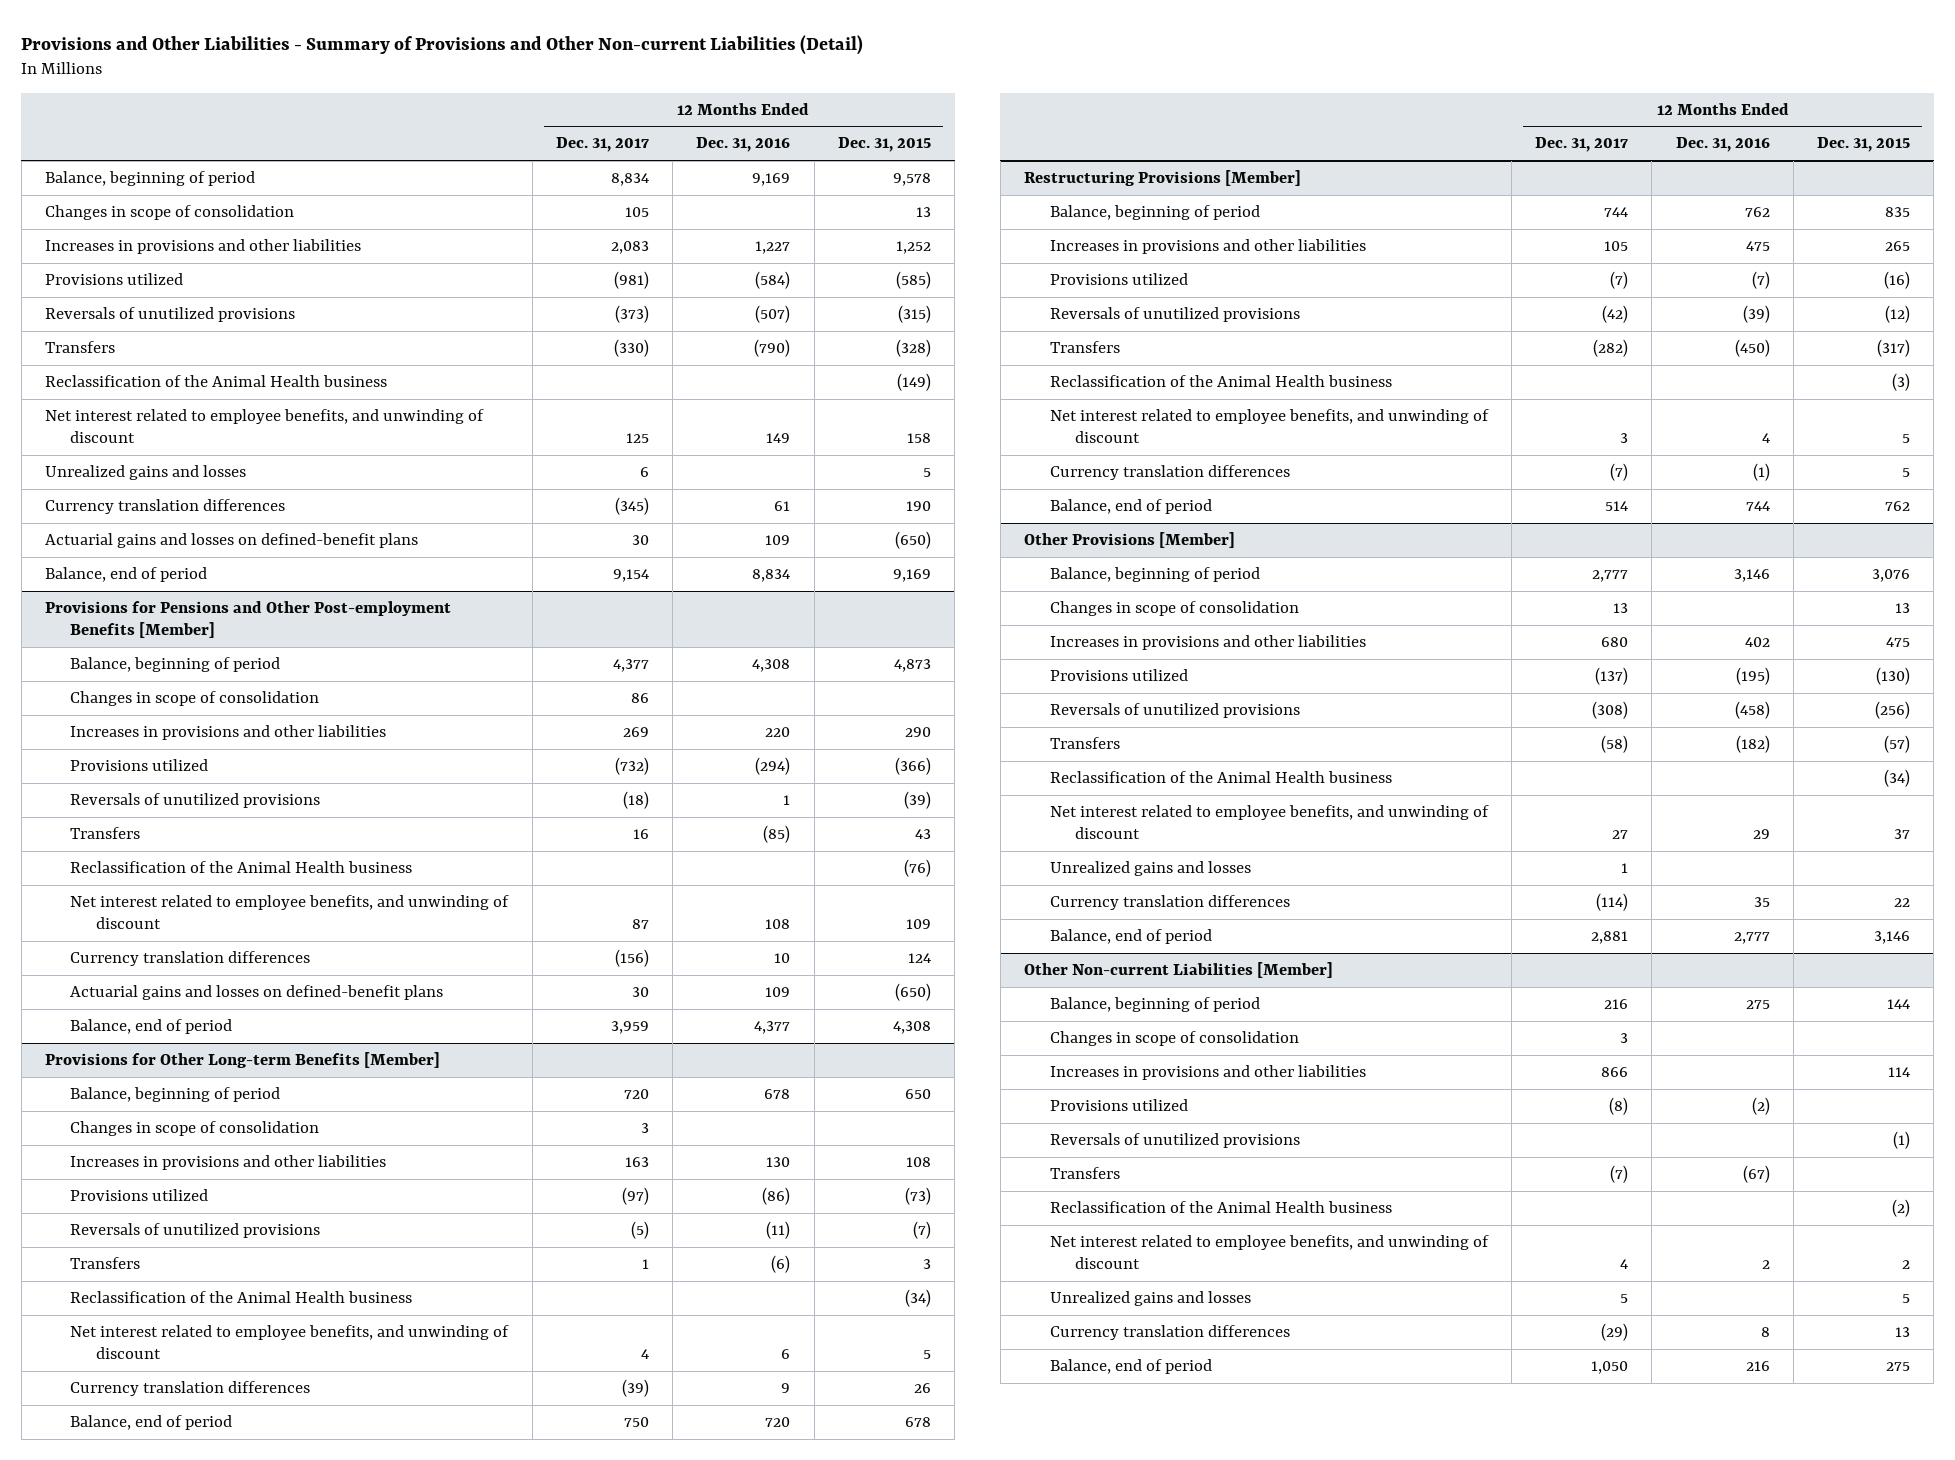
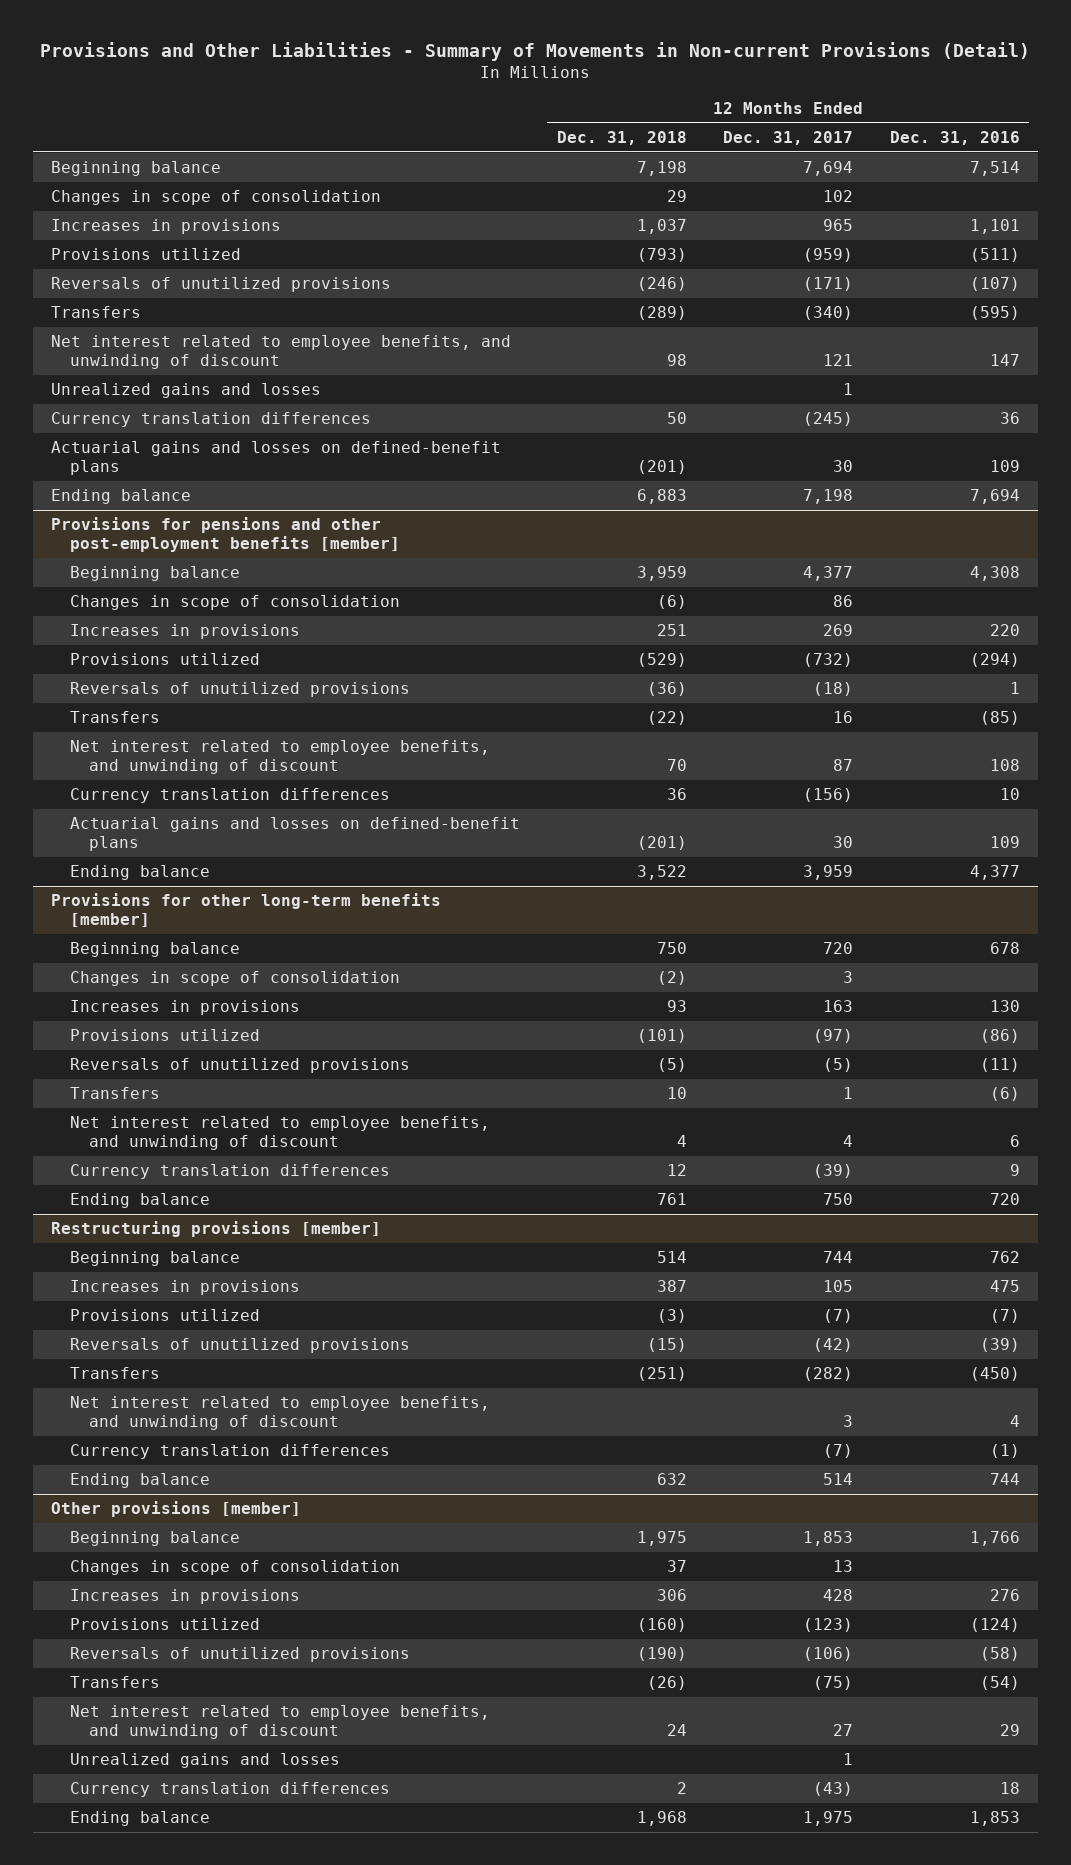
- Provisions and Other Liabilities - Summary of Provisions and Other Non-current Liabilities (Detail)
+ Provisions and Other Liabilities - Summary of Movements in Non-current Provisions (Detail)
- | 12 Months Ended Dec. 31, 2017 | 12 Months Ended Dec. 31, 2016 | 12 Months Ended Dec. 31, 2015
+ | 12 Months Ended Dec. 31, 2018 | 12 Months Ended Dec. 31, 2017 | 12 Months Ended Dec. 31, 2016
- Balance, beginning of period | 8,834 | 9,169 | 9,578
- Changes in scope of consolidation | 105 | | 13
- Increases in provisions and other liabilities | 2,083 | 1,227 | 1,252
- Provisions utilized | (981) | (584) | (585)
- Reversals of unutilized provisions | (373) | (507) | (315)
- Transfers | (330) | (790) | (328)
- Reclassification of the Animal Health business | | | (149)
- Net interest related to employee benefits, and unwinding of discount | 125 | 149 | 158
- Unrealized gains and losses | 6 | | 5
- Currency translation differences | (345) | 61 | 190
+ Beginning balance | 7,198 | 7,694 | 7,514
+ Changes in scope of consolidation | 29 | 102 |
+ Increases in provisions | 1,037 | 965 | 1,101
+ Provisions utilized | (793) | (959) | (511)
+ Reversals of unutilized provisions | (246) | (171) | (107)
+ Transfers | (289) | (340) | (595)
+ Net interest related to employee benefits, and unwinding of discount | 98 | 121 | 147
+ Unrealized gains and losses | | 1 |
+ Currency translation differences | 50 | (245) | 36
- Balance, end of period | 9,154 | 8,834 | 9,169
- Provisions for Pensions and Other Post-employment Benefits [Member]
- Balance, beginning of period | 4,377 | 4,308 | 4,873
+ Ending balance | 6,883 | 7,198 | 7,694
+ Provisions for pensions and other post-employment benefits [member]
+ Beginning balance | 3,959 | 4,377 | 4,308
- Increases in provisions and other liabilities | 269 | 220 | 290
+ Increases in provisions | 251 | 269 | 220
- Reclassification of the Animal Health business | | | (76)
- Balance, end of period | 3,959 | 4,377 | 4,308
- Provisions for Other Long-term Benefits [Member]
- Balance, beginning of period | 720 | 678 | 650
+ Ending balance | 3,522 | 3,959 | 4,377
+ Provisions for other long-term benefits [member]
+ Beginning balance | 750 | 720 | 678
- Increases in provisions and other liabilities | 163 | 130 | 108
+ Increases in provisions | 93 | 163 | 130
- Reclassification of the Animal Health business | | | (34)
- Balance, end of period | 750 | 720 | 678
- Restructuring Provisions [Member]
- Balance, beginning of period | 744 | 762 | 835
- Increases in provisions and other liabilities | 105 | 475 | 265
+ Ending balance | 761 | 750 | 720
+ Restructuring provisions [member]
+ Beginning balance | 514 | 744 | 762
+ Increases in provisions | 387 | 105 | 475
- Reclassification of the Animal Health business | | | (3)
- Balance, end of period | 514 | 744 | 762
- Other Provisions [Member]
- Balance, beginning of period | 2,777 | 3,146 | 3,076
+ Ending balance | 632 | 514 | 744
+ Other provisions [member]
+ Beginning balance | 1,975 | 1,853 | 1,766
- Increases in provisions and other liabilities | 680 | 402 | 475
- Provisions utilized | (137) | (195) | (130)
- Reversals of unutilized provisions | (308) | (458) | (256)
- Transfers | (58) | (182) | (57)
- Reclassification of the Animal Health business | | | (34)
+ Increases in provisions | 306 | 428 | 276
+ Provisions utilized | (160) | (123) | (124)
+ Reversals of unutilized provisions | (190) | (106) | (58)
+ Transfers | (26) | (75) | (54)
- Currency translation differences | (114) | 35 | 22
- Balance, end of period | 2,881 | 2,777 | 3,146
- Other Non-current Liabilities [Member]
- Balance, beginning of period | 216 | 275 | 144
- Changes in scope of consolidation | 3 | |
- Increases in provisions and other liabilities | 866 | | 114
- Provisions utilized | (8) | (2) |
- Reversals of unutilized provisions | | | (1)
- Transfers | (7) | (67) |
- Reclassification of the Animal Health business | | | (2)
- Net interest related to employee benefits, and unwinding of discount | 4 | 2 | 2
- Unrealized gains and losses | 5 | | 5
- Currency translation differences | (29) | 8 | 13
- Balance, end of period | 1,050 | 216 | 275
+ Currency translation differences | 2 | (43) | 18
+ Ending balance | 1,968 | 1,975 | 1,853

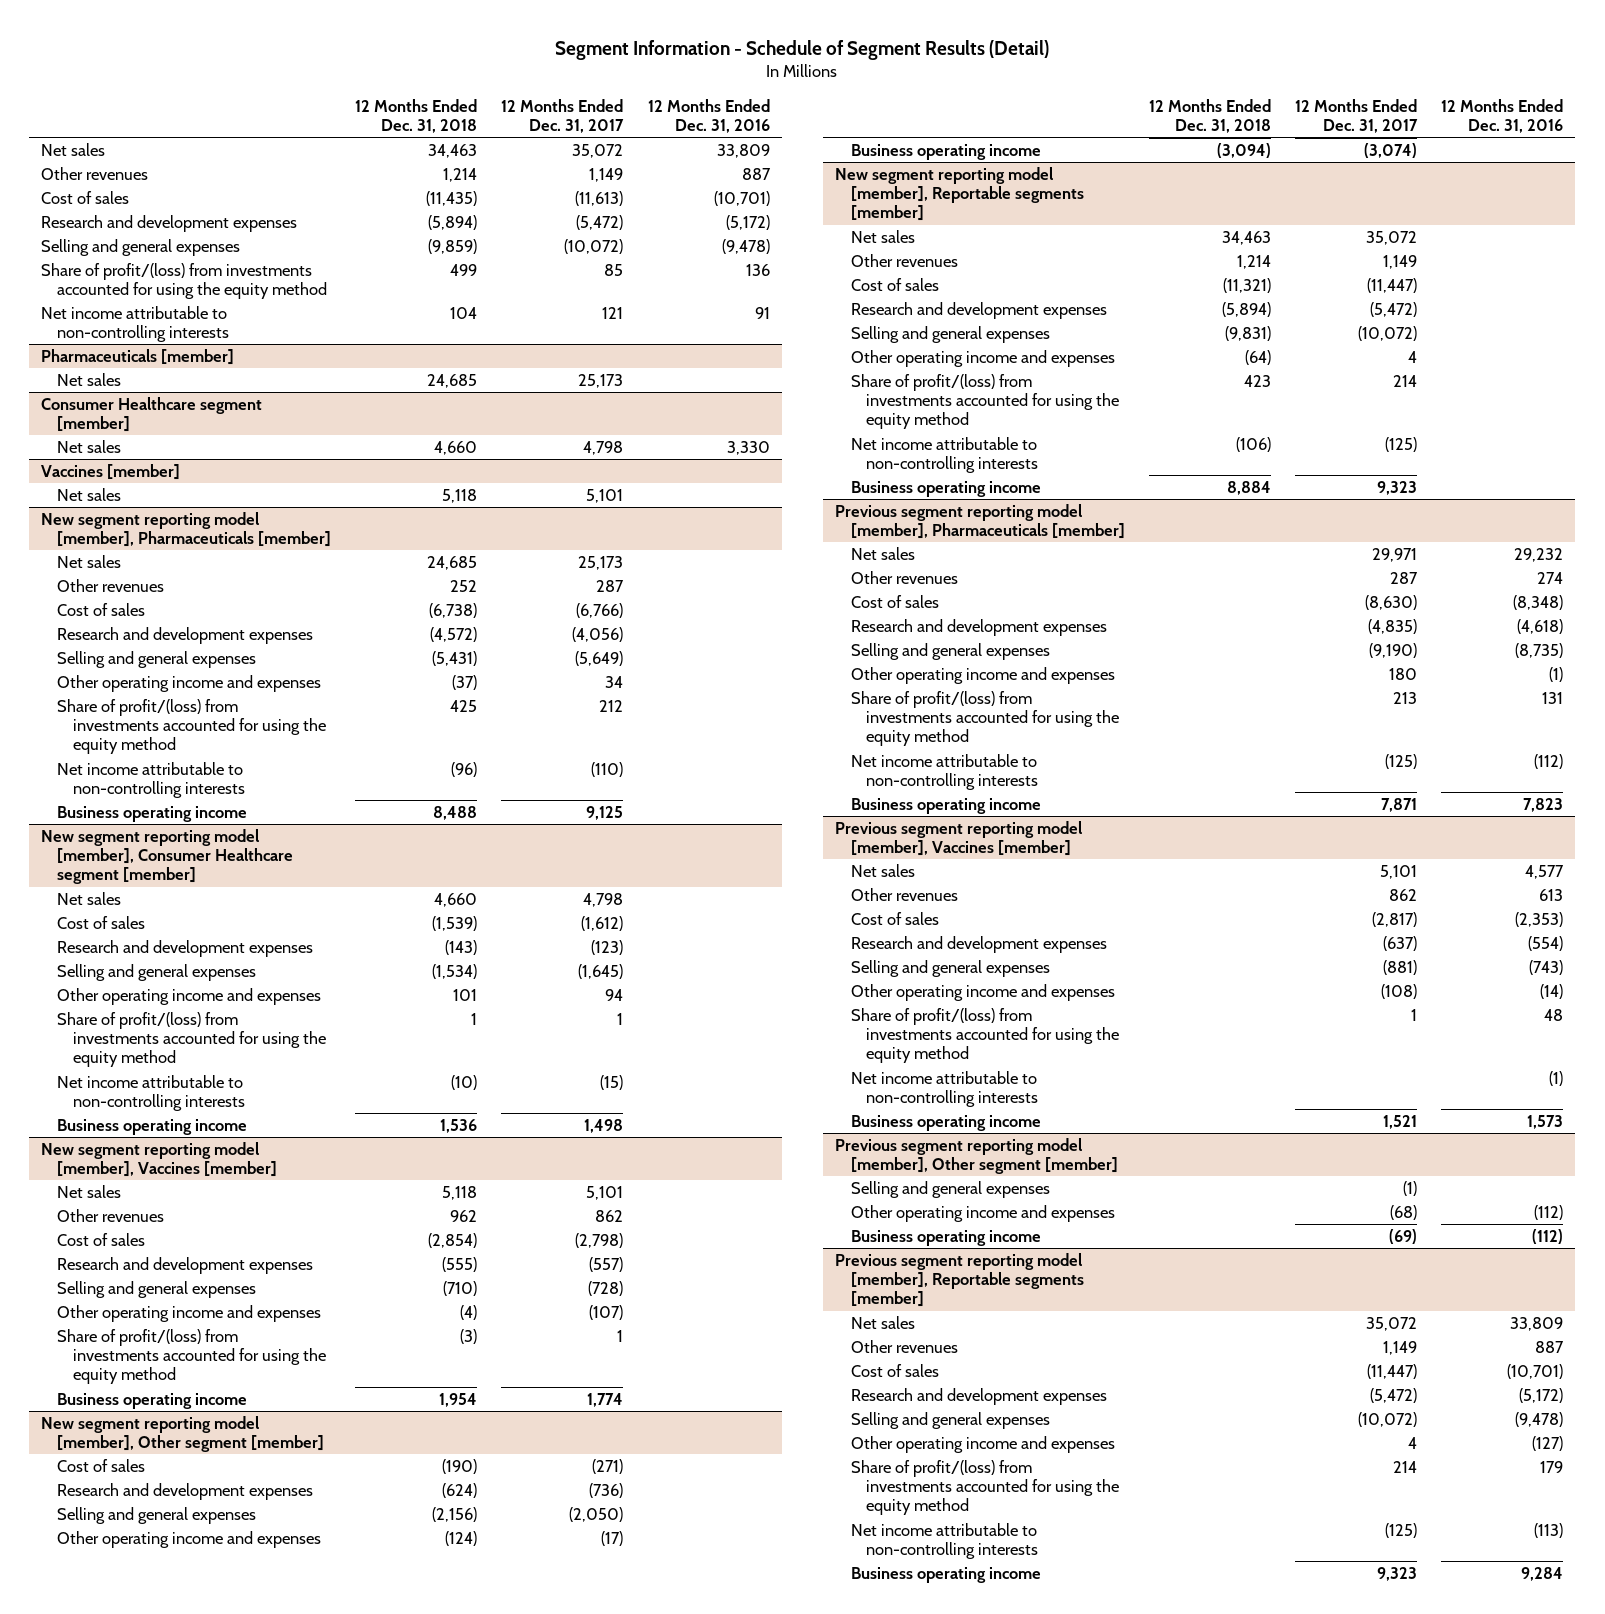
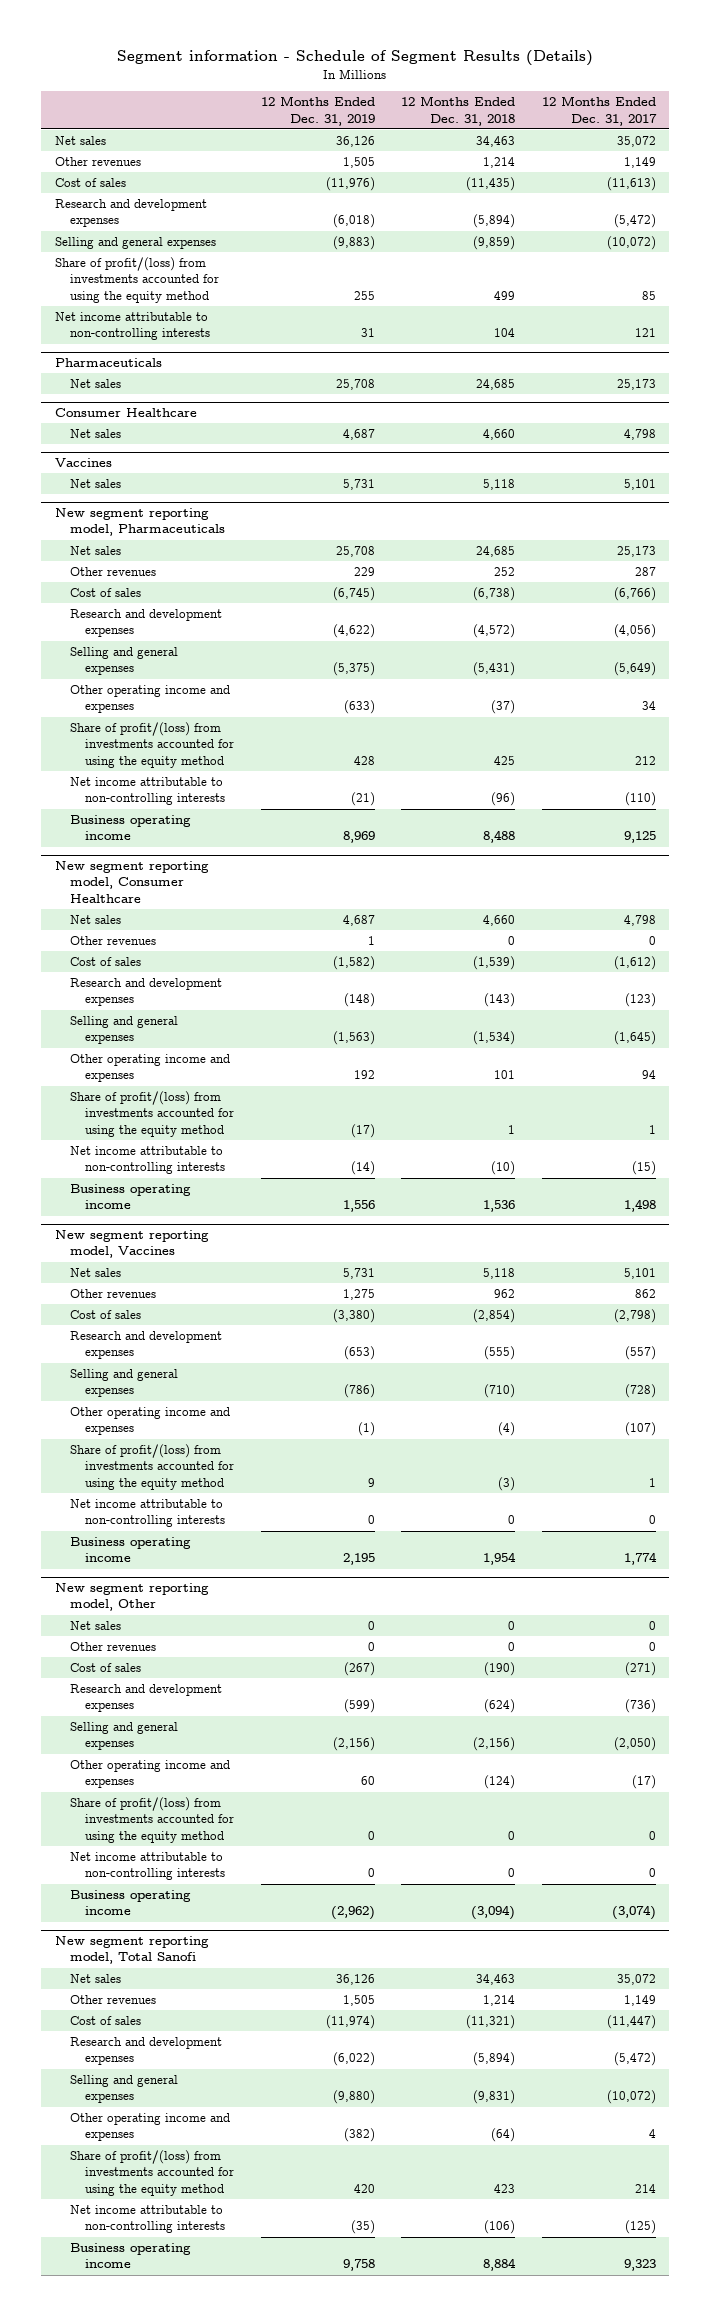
- Segment Information - Schedule of Segment Results (Detail)
+ Segment information - Schedule of Segment Results (Details)
- | 12 Months Ended Dec. 31, 2018 | 12 Months Ended Dec. 31, 2017 | 12 Months Ended Dec. 31, 2016
+ | 12 Months Ended Dec. 31, 2019 | 12 Months Ended Dec. 31, 2018 | 12 Months Ended Dec. 31, 2017
- Pharmaceuticals [member]
+ Pharmaceuticals
- Consumer Healthcare segment [member]
+ Consumer Healthcare
- Vaccines [member]
+ Vaccines
- New segment reporting model [member], Pharmaceuticals [member]
+ New segment reporting model, Pharmaceuticals
- New segment reporting model [member], Consumer Healthcare segment [member]
+ New segment reporting model, Consumer Healthcare
+ Other revenues | 1 | 0 | 0
- New segment reporting model [member], Vaccines [member]
+ New segment reporting model, Vaccines
+ Net income attributable to non-controlling interests | 0 | 0 | 0
- New segment reporting model [member], Other segment [member]
+ New segment reporting model, Other
+ Net sales | 0 | 0 | 0
+ Other revenues | 0 | 0 | 0
+ Share of profit/(loss) from investments accounted for using the equity method | 0 | 0 | 0
+ Net income attributable to non-controlling interests | 0 | 0 | 0
- New segment reporting model [member], Reportable segments [member]
+ New segment reporting model, Total Sanofi
- Previous segment reporting model [member], Pharmaceuticals [member]
- Net sales | | 29,971 | 29,232
- Other revenues | | 287 | 274
- Cost of sales | | (8,630) | (8,348)
- Research and development expenses | | (4,835) | (4,618)
- Selling and general expenses | | (9,190) | (8,735)
- Other operating income and expenses | | 180 | (1)
- Share of profit/(loss) from investments accounted for using the equity method | | 213 | 131
- Net income attributable to non-controlling interests | | (125) | (112)
- Business operating income | | 7,871 | 7,823
- Previous segment reporting model [member], Vaccines [member]
- Net sales | | 5,101 | 4,577
- Other revenues | | 862 | 613
- Cost of sales | | (2,817) | (2,353)
- Research and development expenses | | (637) | (554)
- Selling and general expenses | | (881) | (743)
- Other operating income and expenses | | (108) | (14)
- Share of profit/(loss) from investments accounted for using the equity method | | 1 | 48
- Net income attributable to non-controlling interests | | | (1)
- Business operating income | | 1,521 | 1,573
- Previous segment reporting model [member], Other segment [member]
- Selling and general expenses | | (1) |
- Other operating income and expenses | | (68) | (112)
- Business operating income | | (69) | (112)
- Previous segment reporting model [member], Reportable segments [member]
- Net sales | | 35,072 | 33,809
- Other revenues | | 1,149 | 887
- Cost of sales | | (11,447) | (10,701)
- Research and development expenses | | (5,472) | (5,172)
- Selling and general expenses | | (10,072) | (9,478)
- Other operating income and expenses | | 4 | (127)
- Share of profit/(loss) from investments accounted for using the equity method | | 214 | 179
- Net income attributable to non-controlling interests | | (125) | (113)
- Business operating income | | 9,323 | 9,284

